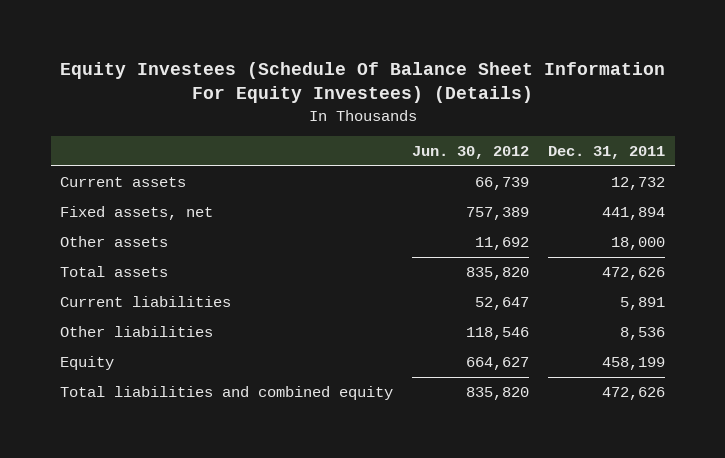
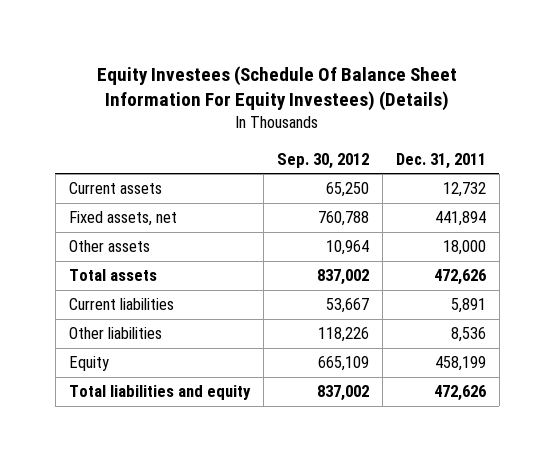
- | Jun. 30, 2012 | Dec. 31, 2011
+ | Sep. 30, 2012 | Dec. 31, 2011
- Total liabilities and combined equity | 835,820 | 472,626
+ Total liabilities and equity | 837,002 | 472,626

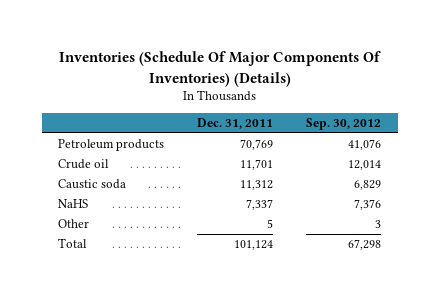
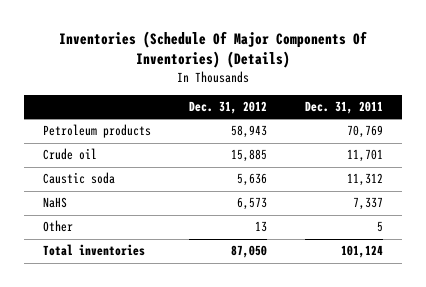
- | Dec. 31, 2011 | Sep. 30, 2012
+ | Dec. 31, 2012 | Dec. 31, 2011
- Total | 101,124 | 67,298
+ Total inventories | 87,050 | 101,124

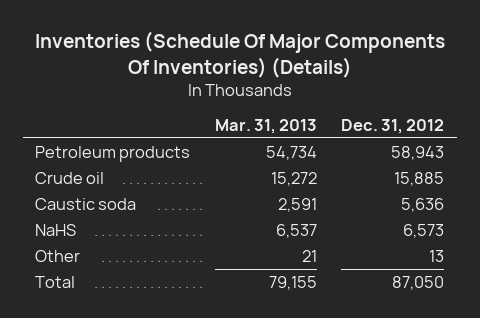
- | Dec. 31, 2012 | Dec. 31, 2011
+ | Mar. 31, 2013 | Dec. 31, 2012
- Total inventories | 87,050 | 101,124
+ Total | 79,155 | 87,050

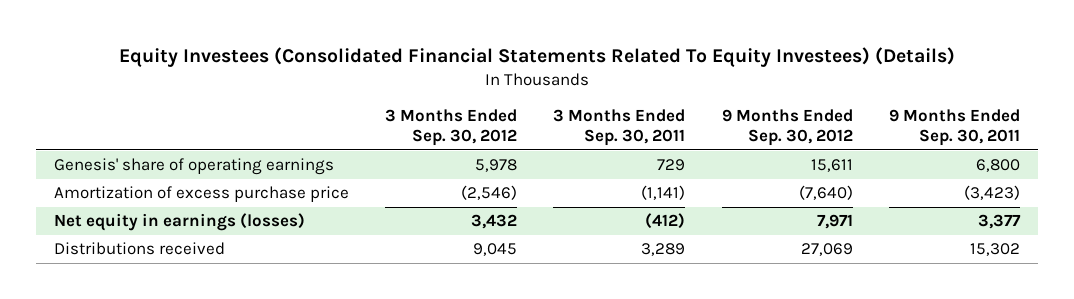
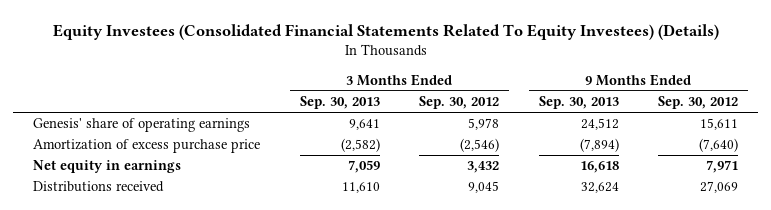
- | 3 Months Ended Sep. 30, 2012 | 3 Months Ended Sep. 30, 2011 | 9 Months Ended Sep. 30, 2012 | 9 Months Ended Sep. 30, 2011
+ | 3 Months Ended Sep. 30, 2013 | 3 Months Ended Sep. 30, 2012 | 9 Months Ended Sep. 30, 2013 | 9 Months Ended Sep. 30, 2012
- Net equity in earnings (losses) | 3,432 | (412) | 7,971 | 3,377
+ Net equity in earnings | 7,059 | 3,432 | 16,618 | 7,971

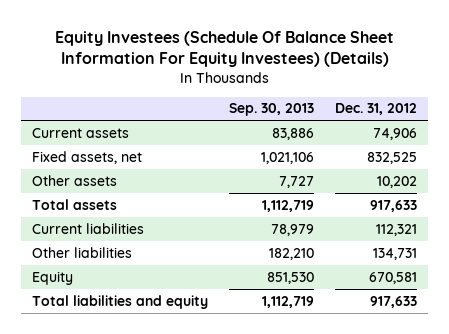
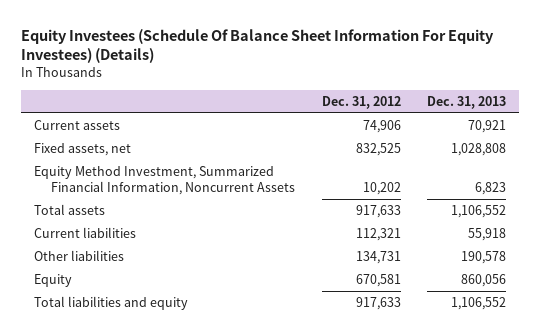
- | Sep. 30, 2013 | Dec. 31, 2012
+ | Dec. 31, 2012 | Dec. 31, 2013
- Other assets | 7,727 | 10,202
+ Equity Method Investment, Summarized Financial Information, Noncurrent Assets | 10,202 | 6,823

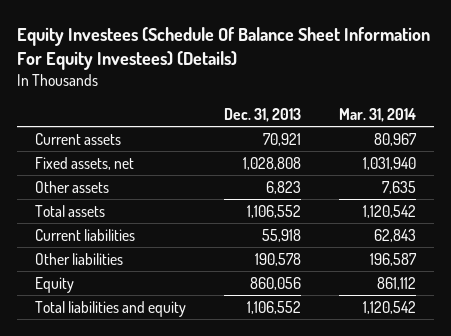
- | Dec. 31, 2012 | Dec. 31, 2013
+ | Dec. 31, 2013 | Mar. 31, 2014
- Equity Method Investment, Summarized Financial Information, Noncurrent Assets | 10,202 | 6,823
+ Other assets | 6,823 | 7,635

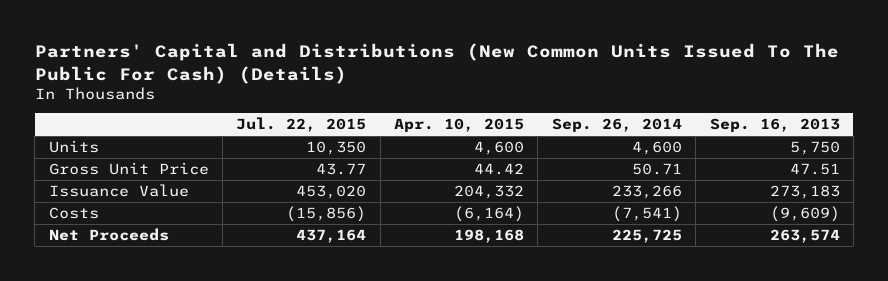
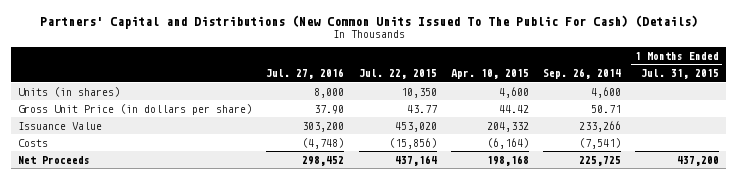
- | Jul. 22, 2015 | Apr. 10, 2015 | Sep. 26, 2014 | Sep. 16, 2013
+ | Jul. 27, 2016 | Jul. 22, 2015 | Apr. 10, 2015 | Sep. 26, 2014 | 1 Months Ended Jul. 31, 2015
- Units | 10,350 | 4,600 | 4,600 | 5,750
- Gross Unit Price | 43.77 | 44.42 | 50.71 | 47.51
+ Units (in shares) | 8,000 | 10,350 | 4,600 | 4,600 |
+ Gross Unit Price (in dollars per share) | 37.90 | 43.77 | 44.42 | 50.71 |

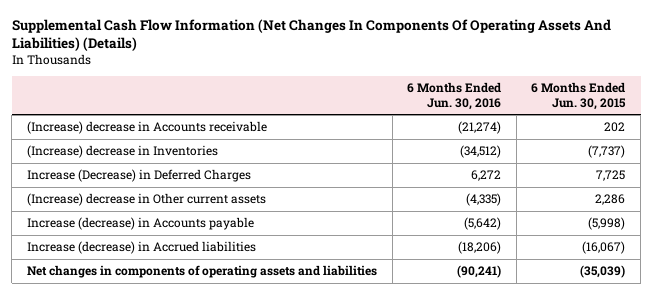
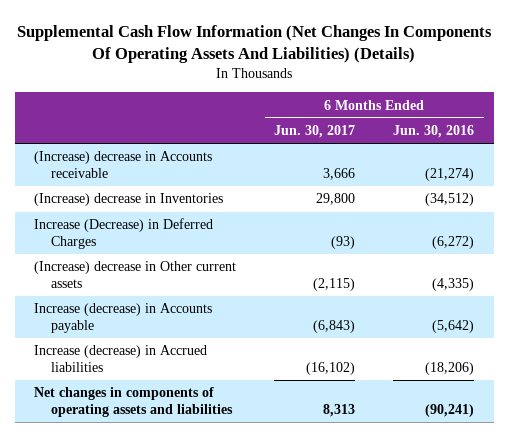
- | 6 Months Ended Jun. 30, 2016 | 6 Months Ended Jun. 30, 2015
+ | 6 Months Ended Jun. 30, 2017 | 6 Months Ended Jun. 30, 2016
- Increase (Decrease) in Deferred Charges | 6,272 | 7,725
+ Increase (Decrease) in Deferred Charges | (93) | (6,272)

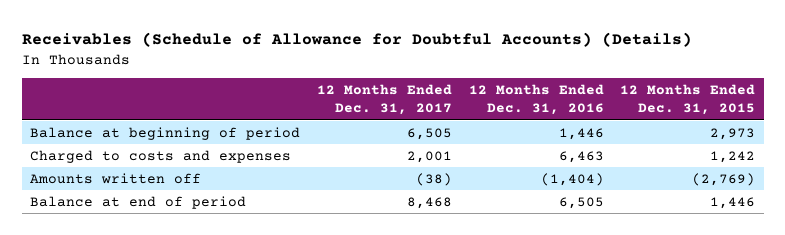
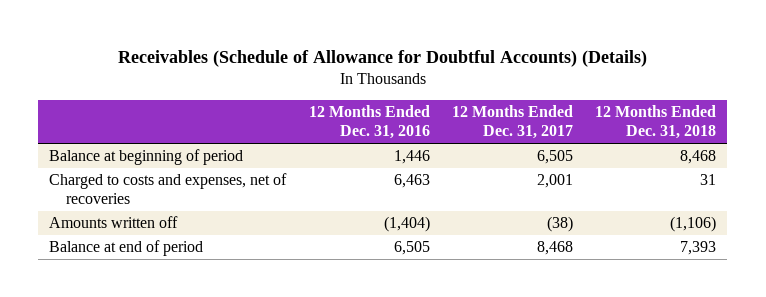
- | 12 Months Ended Dec. 31, 2017 | 12 Months Ended Dec. 31, 2016 | 12 Months Ended Dec. 31, 2015
+ | 12 Months Ended Dec. 31, 2016 | 12 Months Ended Dec. 31, 2017 | 12 Months Ended Dec. 31, 2018
- Charged to costs and expenses | 2,001 | 6,463 | 1,242
+ Charged to costs and expenses, net of recoveries | 6,463 | 2,001 | 31

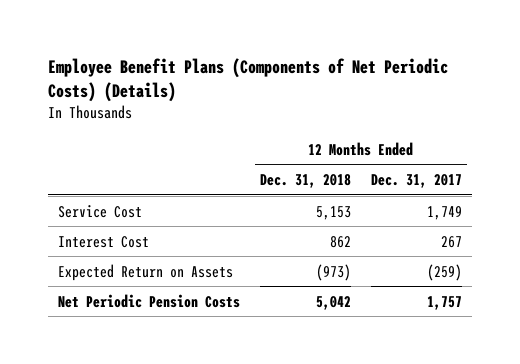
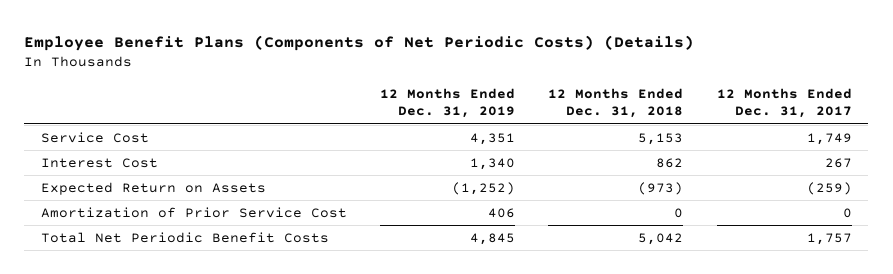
- | 12 Months Ended Dec. 31, 2018 | 12 Months Ended Dec. 31, 2017
+ | 12 Months Ended Dec. 31, 2019 | 12 Months Ended Dec. 31, 2018 | 12 Months Ended Dec. 31, 2017
- Net Periodic Pension Costs | 5,042 | 1,757
+ Amortization of Prior Service Cost | 406 | 0 | 0
+ Total Net Periodic Benefit Costs | 4,845 | 5,042 | 1,757

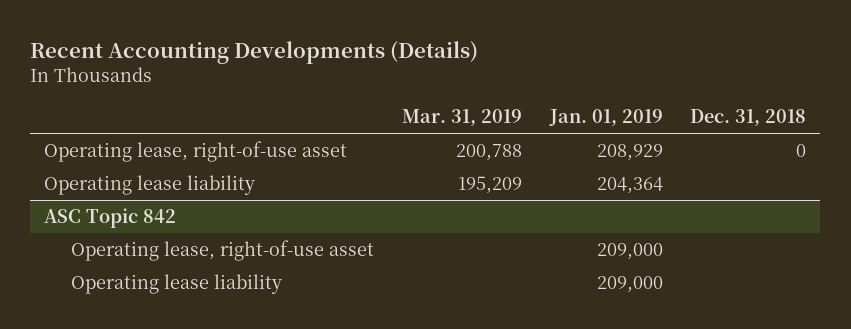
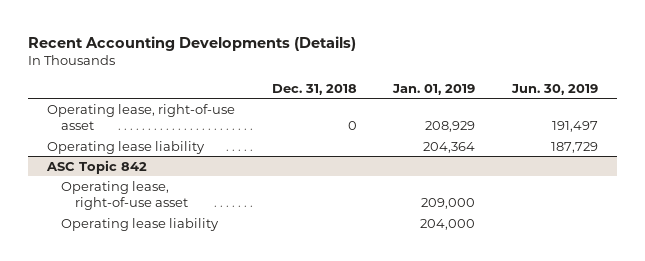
- | Mar. 31, 2019 | Jan. 01, 2019 | Dec. 31, 2018
+ | Dec. 31, 2018 | Jan. 01, 2019 | Jun. 30, 2019
@ ASC Topic 842
- Operating lease liability | | 209,000 |
+ Operating lease liability | | 204,000 |

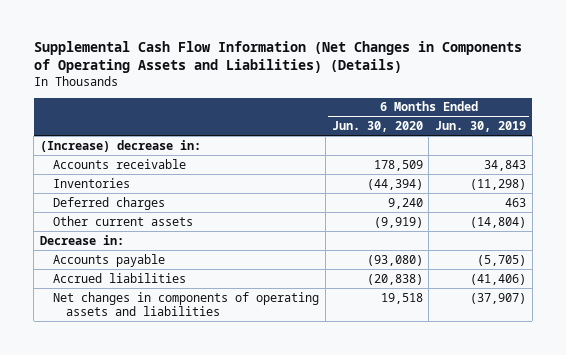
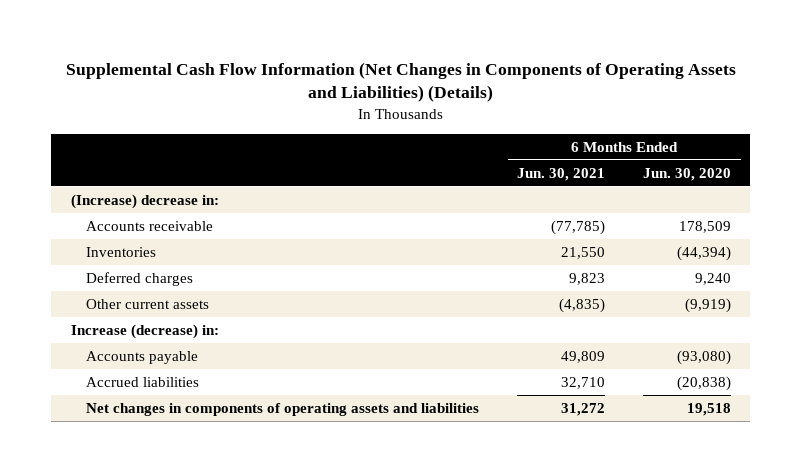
- | 6 Months Ended Jun. 30, 2020 | 6 Months Ended Jun. 30, 2019
+ | 6 Months Ended Jun. 30, 2021 | 6 Months Ended Jun. 30, 2020
- Decrease in:
+ Increase (decrease) in:

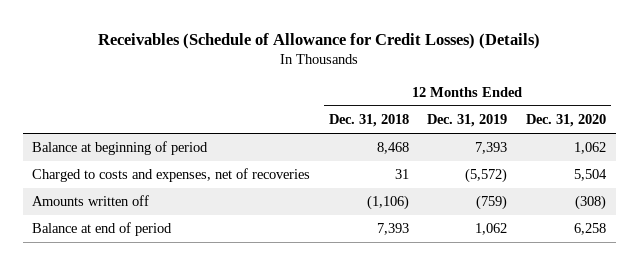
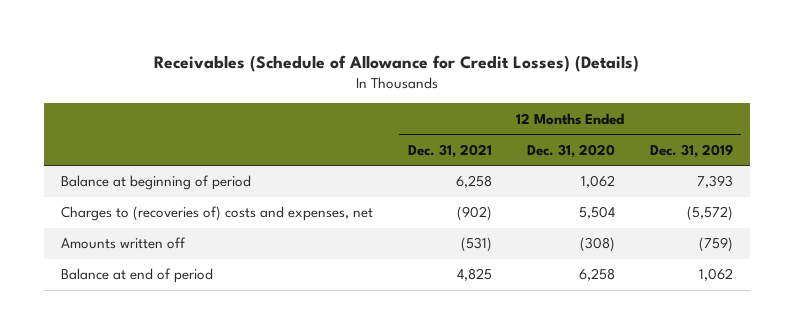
- | 12 Months Ended Dec. 31, 2018 | 12 Months Ended Dec. 31, 2019 | 12 Months Ended Dec. 31, 2020
+ | 12 Months Ended Dec. 31, 2021 | 12 Months Ended Dec. 31, 2020 | 12 Months Ended Dec. 31, 2019
- Charged to costs and expenses, net of recoveries | 31 | (5,572) | 5,504
+ Charges to (recoveries of) costs and expenses, net | (902) | 5,504 | (5,572)

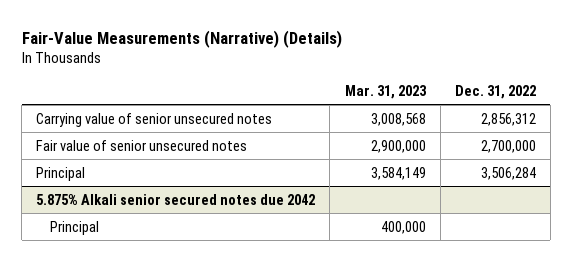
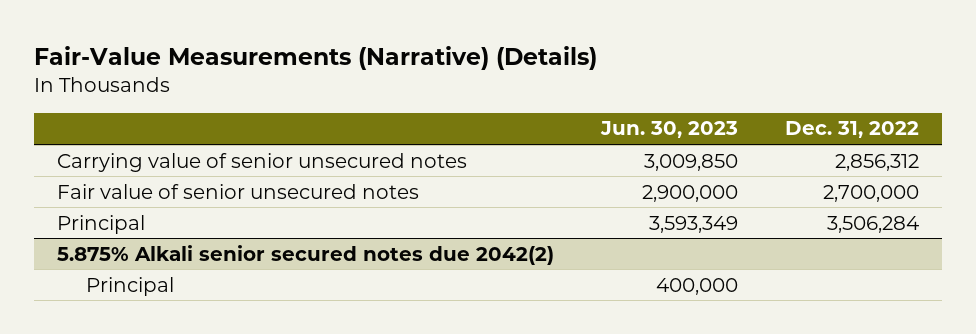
- | Mar. 31, 2023 | Dec. 31, 2022
+ | Jun. 30, 2023 | Dec. 31, 2022
- 5.875% Alkali senior secured notes due 2042
+ 5.875% Alkali senior secured notes due 2042(2)

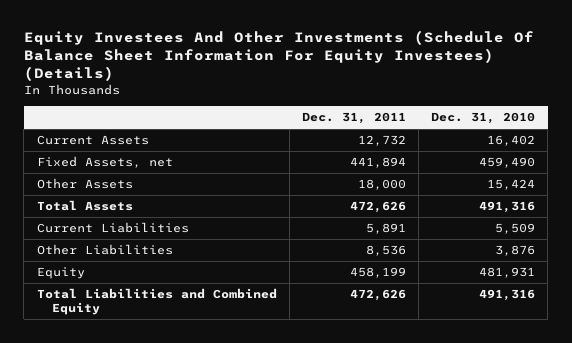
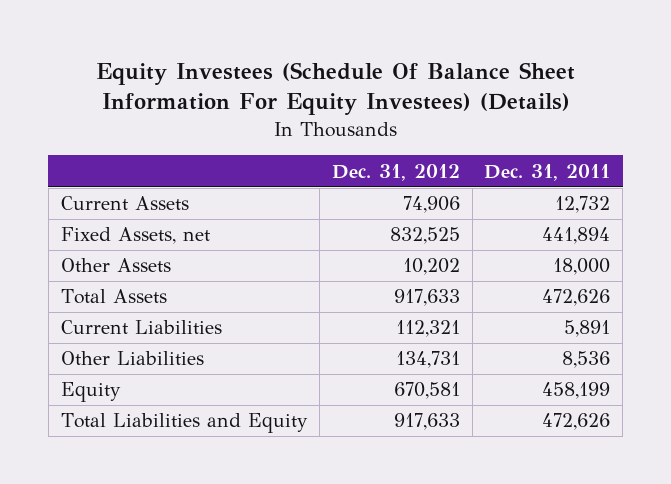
- Equity Investees And Other Investments (Schedule Of Balance Sheet Information For Equity Investees) (Details)
+ Equity Investees (Schedule Of Balance Sheet Information For Equity Investees) (Details)
- | Dec. 31, 2011 | Dec. 31, 2010
+ | Dec. 31, 2012 | Dec. 31, 2011
- Total Liabilities and Combined Equity | 472,626 | 491,316
+ Total Liabilities and Equity | 917,633 | 472,626

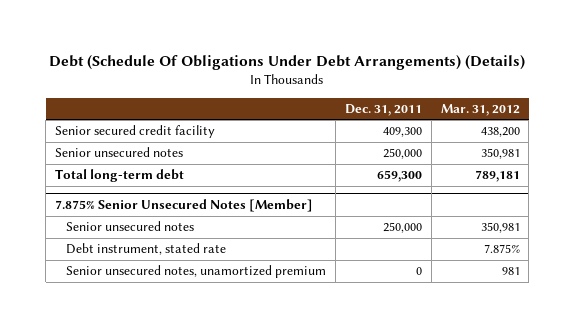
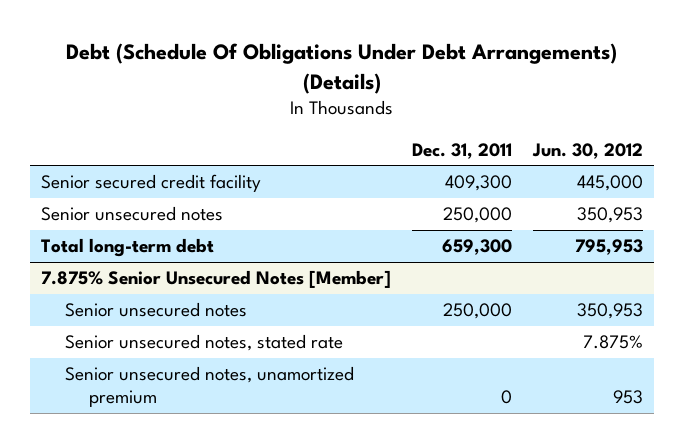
- | Dec. 31, 2011 | Mar. 31, 2012
+ | Dec. 31, 2011 | Jun. 30, 2012
@ 7.875% Senior Unsecured Notes [Member]
- Debt instrument, stated rate | | 7.875%
+ Senior unsecured notes, stated rate | | 7.875%

